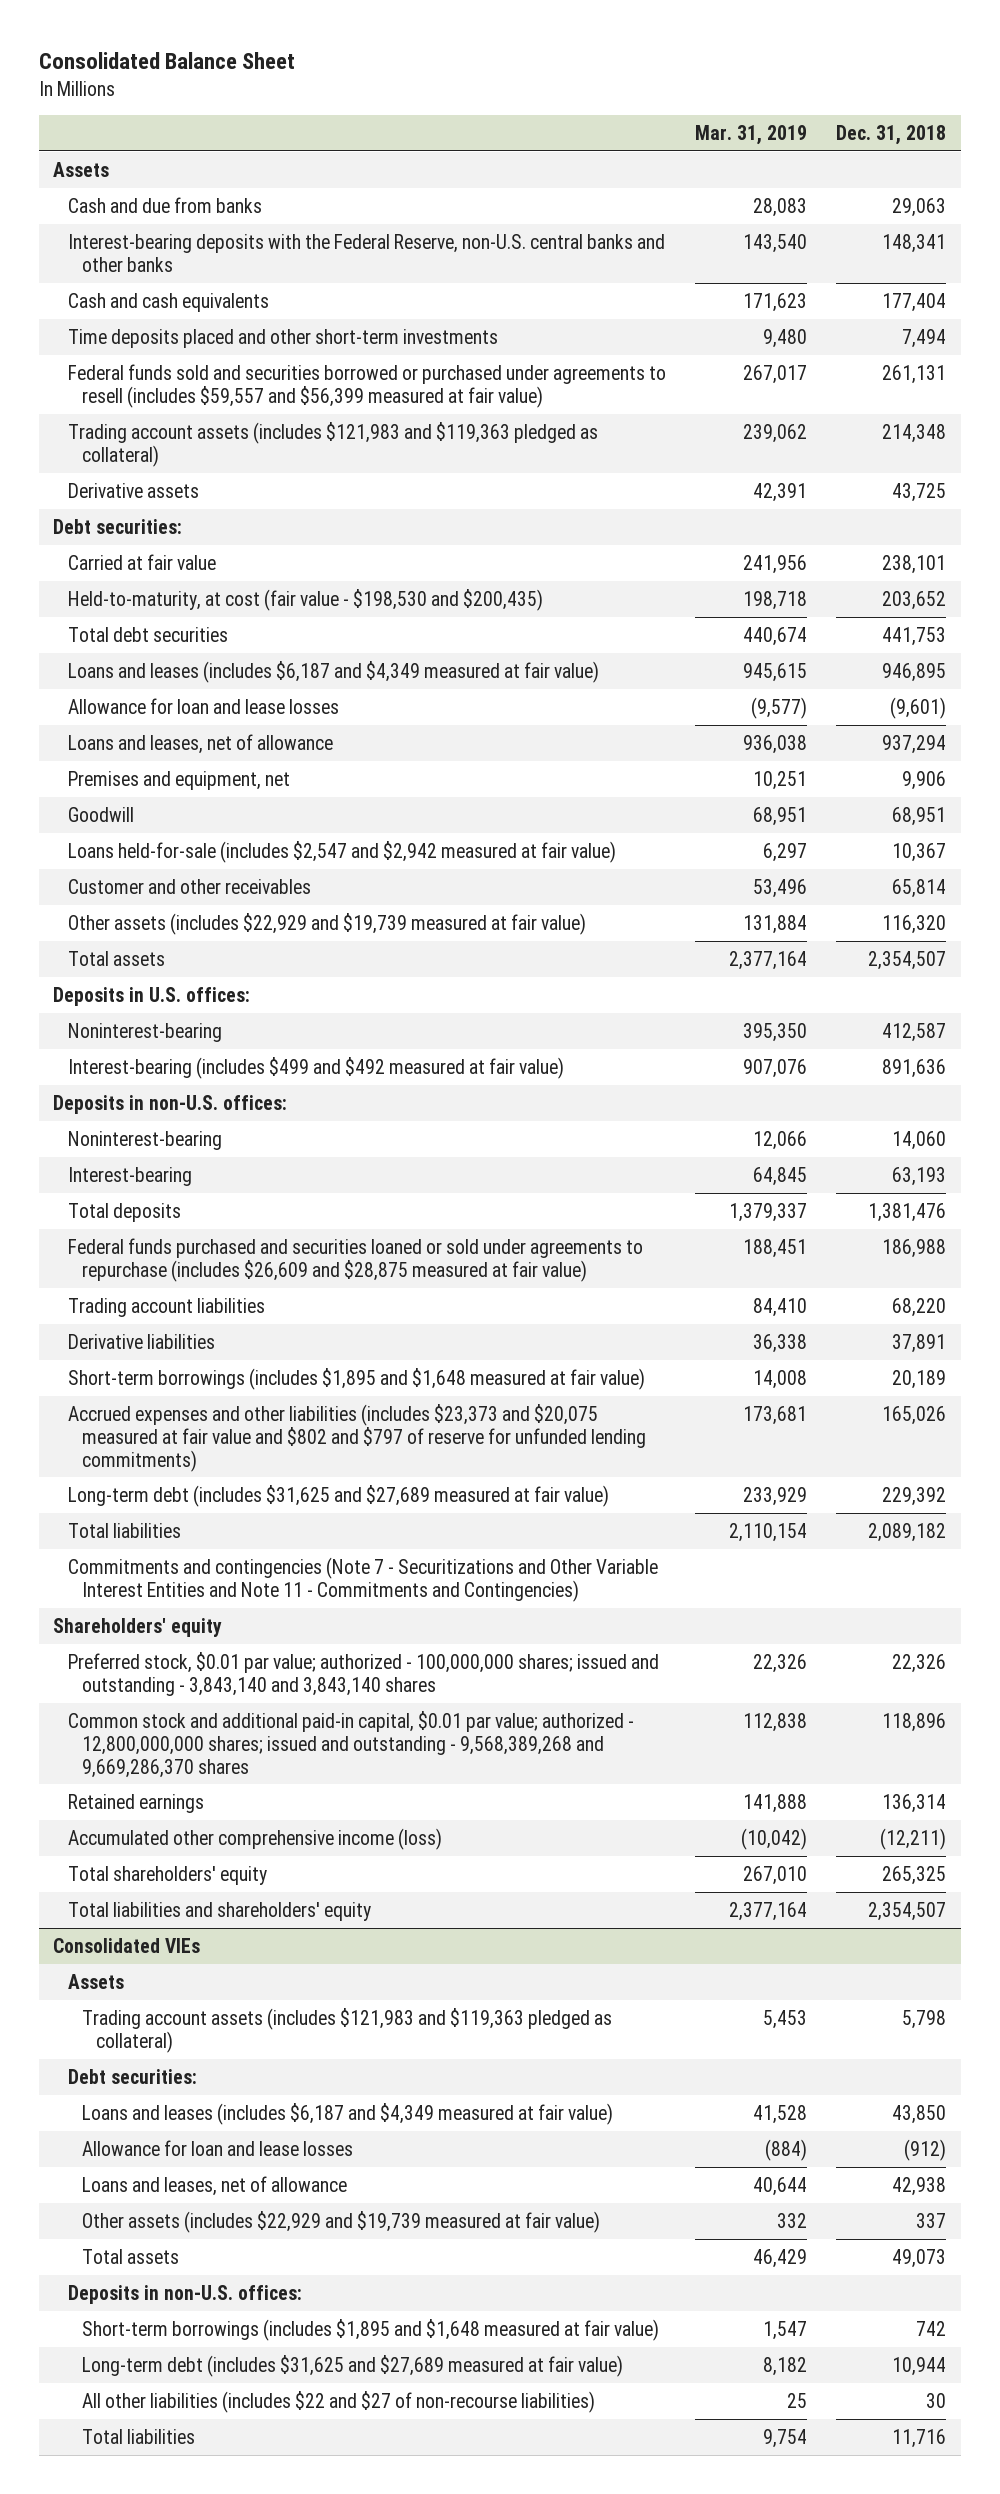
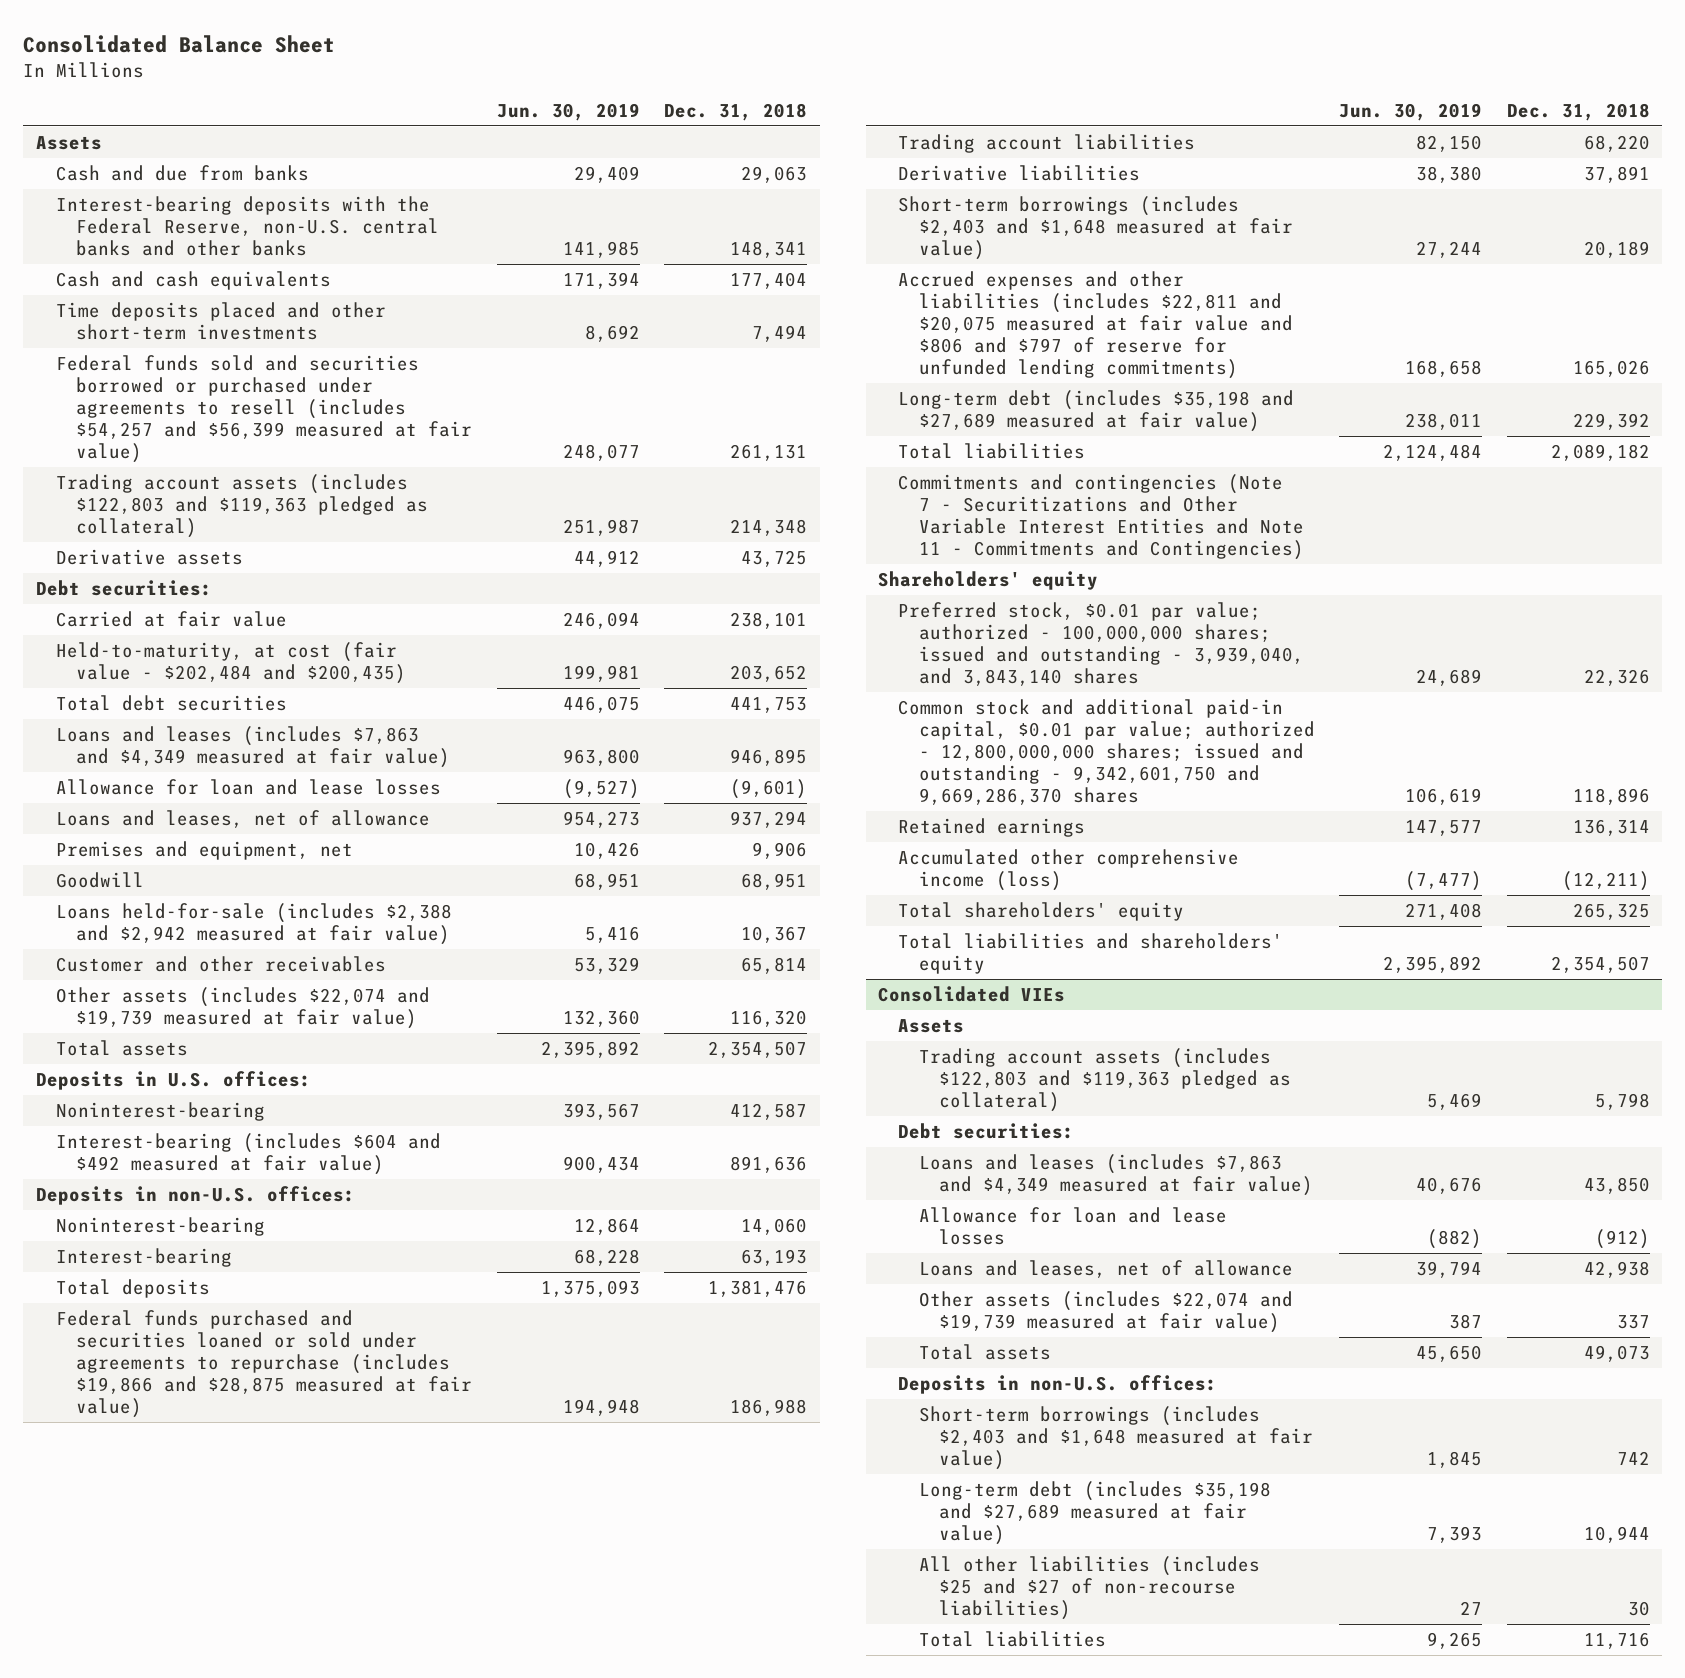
- | Mar. 31, 2019 | Dec. 31, 2018
+ | Jun. 30, 2019 | Dec. 31, 2018
- Federal funds sold and securities borrowed or purchased under agreements to resell (includes $59,557 and $56,399 measured at fair value) | 267,017 | 261,131
- Trading account assets (includes $121,983 and $119,363 pledged as collateral) | 239,062 | 214,348
+ Federal funds sold and securities borrowed or purchased under agreements to resell (includes $54,257 and $56,399 measured at fair value) | 248,077 | 261,131
+ Trading account assets (includes $122,803 and $119,363 pledged as collateral) | 251,987 | 214,348
- Held-to-maturity, at cost (fair value - $198,530 and $200,435) | 198,718 | 203,652
+ Held-to-maturity, at cost (fair value - $202,484 and $200,435) | 199,981 | 203,652
- Loans and leases (includes $6,187 and $4,349 measured at fair value) | 945,615 | 946,895
+ Loans and leases (includes $7,863 and $4,349 measured at fair value) | 963,800 | 946,895
- Loans held-for-sale (includes $2,547 and $2,942 measured at fair value) | 6,297 | 10,367
+ Loans held-for-sale (includes $2,388 and $2,942 measured at fair value) | 5,416 | 10,367
- Other assets (includes $22,929 and $19,739 measured at fair value) | 131,884 | 116,320
+ Other assets (includes $22,074 and $19,739 measured at fair value) | 132,360 | 116,320
- Interest-bearing (includes $499 and $492 measured at fair value) | 907,076 | 891,636
+ Interest-bearing (includes $604 and $492 measured at fair value) | 900,434 | 891,636
- Federal funds purchased and securities loaned or sold under agreements to repurchase (includes $26,609 and $28,875 measured at fair value) | 188,451 | 186,988
+ Federal funds purchased and securities loaned or sold under agreements to repurchase (includes $19,866 and $28,875 measured at fair value) | 194,948 | 186,988
- Short-term borrowings (includes $1,895 and $1,648 measured at fair value) | 14,008 | 20,189
- Accrued expenses and other liabilities (includes $23,373 and $20,075 measured at fair value and $802 and $797 of reserve for unfunded lending commitments) | 173,681 | 165,026
- Long-term debt (includes $31,625 and $27,689 measured at fair value) | 233,929 | 229,392
+ Short-term borrowings (includes $2,403 and $1,648 measured at fair value) | 27,244 | 20,189
+ Accrued expenses and other liabilities (includes $22,811 and $20,075 measured at fair value and $806 and $797 of reserve for unfunded lending commitments) | 168,658 | 165,026
+ Long-term debt (includes $35,198 and $27,689 measured at fair value) | 238,011 | 229,392
- Preferred stock, $0.01 par value; authorized - 100,000,000 shares; issued and outstanding - 3,843,140 and 3,843,140 shares | 22,326 | 22,326
- Common stock and additional paid-in capital, $0.01 par value; authorized - 12,800,000,000 shares; issued and outstanding - 9,568,389,268 and 9,669,286,370 shares | 112,838 | 118,896
+ Preferred stock, $0.01 par value; authorized - 100,000,000 shares; issued and outstanding - 3,939,040, and 3,843,140 shares | 24,689 | 22,326
+ Common stock and additional paid-in capital, $0.01 par value; authorized - 12,800,000,000 shares; issued and outstanding - 9,342,601,750 and 9,669,286,370 shares | 106,619 | 118,896
@ Consolidated VIEs
- Trading account assets (includes $121,983 and $119,363 pledged as collateral) | 5,453 | 5,798
+ Trading account assets (includes $122,803 and $119,363 pledged as collateral) | 5,469 | 5,798
- Loans and leases (includes $6,187 and $4,349 measured at fair value) | 41,528 | 43,850
+ Loans and leases (includes $7,863 and $4,349 measured at fair value) | 40,676 | 43,850
- Other assets (includes $22,929 and $19,739 measured at fair value) | 332 | 337
+ Other assets (includes $22,074 and $19,739 measured at fair value) | 387 | 337
- Short-term borrowings (includes $1,895 and $1,648 measured at fair value) | 1,547 | 742
- Long-term debt (includes $31,625 and $27,689 measured at fair value) | 8,182 | 10,944
- All other liabilities (includes $22 and $27 of non-recourse liabilities) | 25 | 30
+ Short-term borrowings (includes $2,403 and $1,648 measured at fair value) | 1,845 | 742
+ Long-term debt (includes $35,198 and $27,689 measured at fair value) | 7,393 | 10,944
+ All other liabilities (includes $25 and $27 of non-recourse liabilities) | 27 | 30

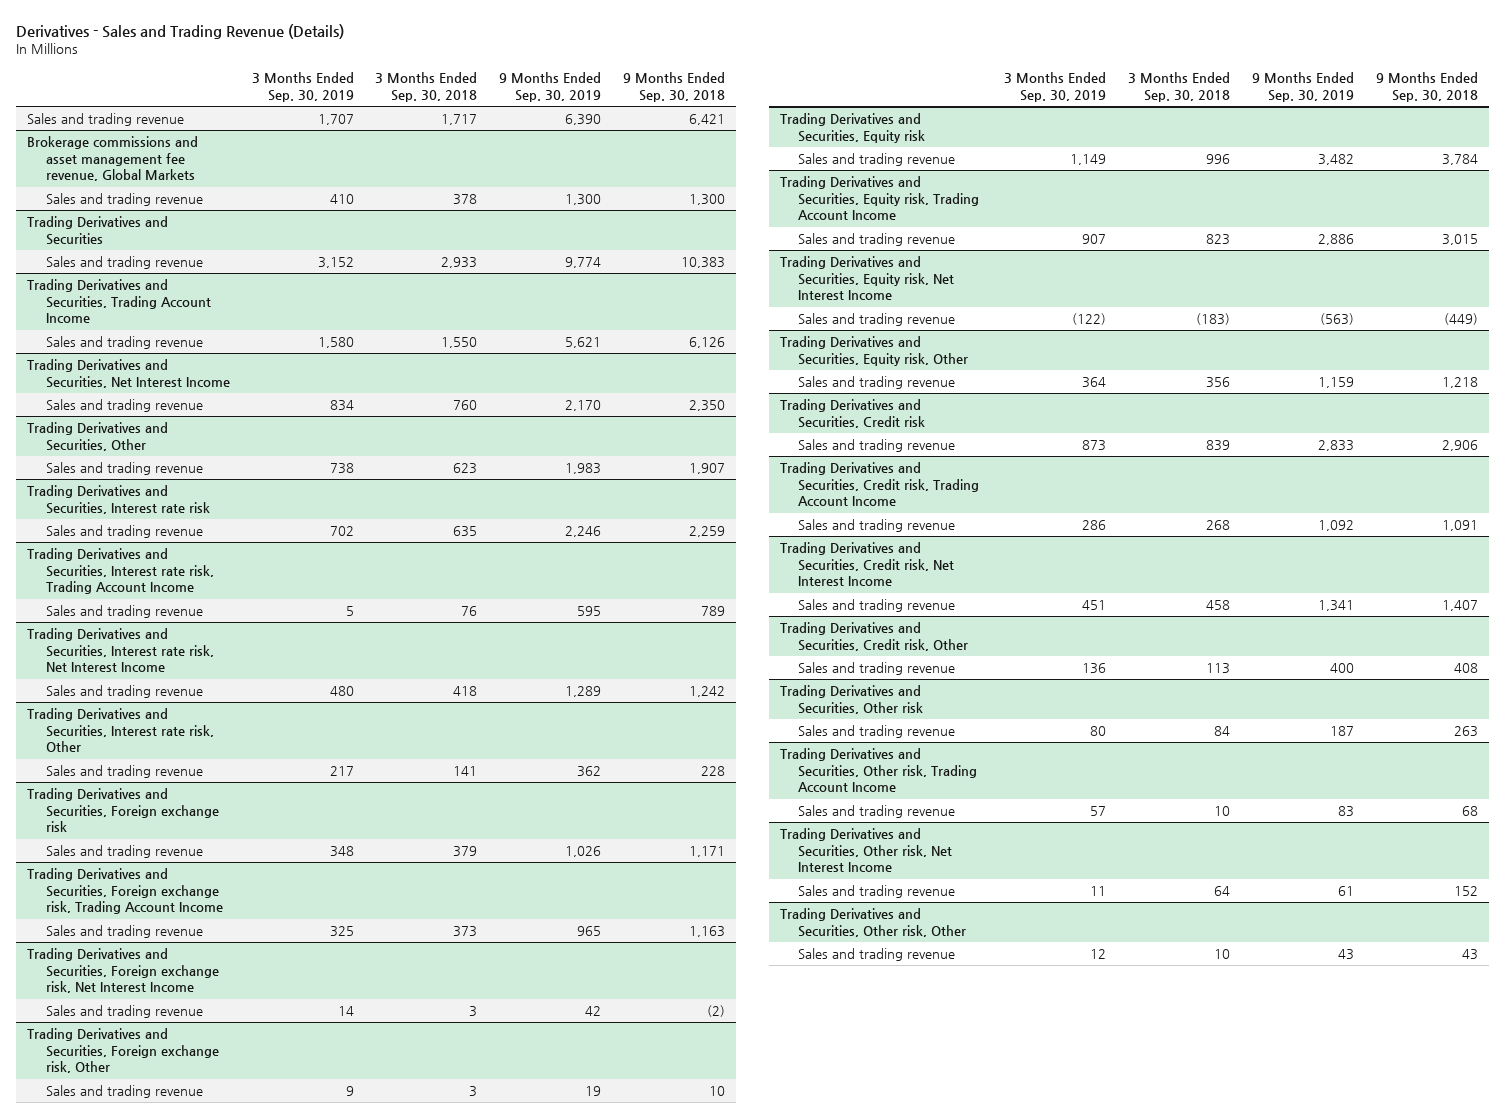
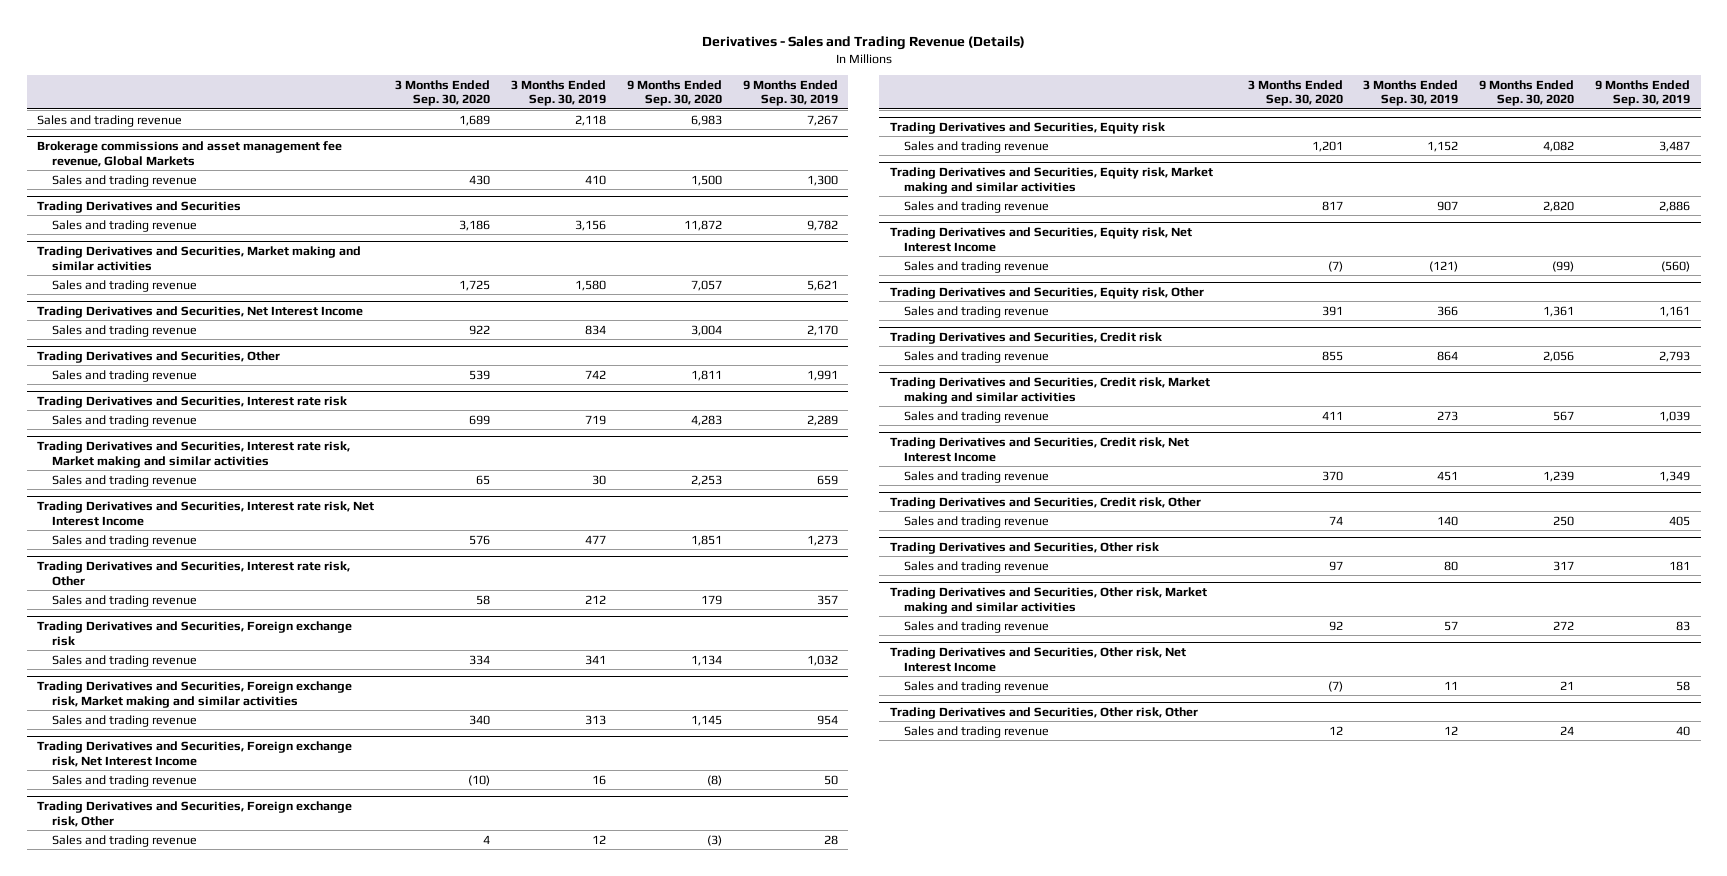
- | 3 Months Ended Sep. 30, 2019 | 3 Months Ended Sep. 30, 2018 | 9 Months Ended Sep. 30, 2019 | 9 Months Ended Sep. 30, 2018
+ | 3 Months Ended Sep. 30, 2020 | 3 Months Ended Sep. 30, 2019 | 9 Months Ended Sep. 30, 2020 | 9 Months Ended Sep. 30, 2019
- Sales and trading revenue | 1,707 | 1,717 | 6,390 | 6,421
+ Sales and trading revenue | 1,689 | 2,118 | 6,983 | 7,267
@ Trading Derivatives and Securities
- Sales and trading revenue | 3,152 | 2,933 | 9,774 | 10,383
- Trading Derivatives and Securities, Trading Account Income
@ Trading Derivatives and Securities
+ Sales and trading revenue | 3,186 | 3,156 | 11,872 | 9,782
+ Trading Derivatives and Securities, Market making and similar activities
@ Trading Derivatives and Securities, Other
- Sales and trading revenue | 738 | 623 | 1,983 | 1,907
+ Sales and trading revenue | 539 | 742 | 1,811 | 1,991
@ Trading Derivatives and Securities, Interest rate risk
- Sales and trading revenue | 702 | 635 | 2,246 | 2,259
- Trading Derivatives and Securities, Interest rate risk, Trading Account Income
- Sales and trading revenue | 5 | 76 | 595 | 789
@ Trading Derivatives and Securities, Interest rate risk
+ Sales and trading revenue | 699 | 719 | 4,283 | 2,289
+ Trading Derivatives and Securities, Interest rate risk, Market making and similar activities
+ Sales and trading revenue | 65 | 30 | 2,253 | 659
@ Trading Derivatives and Securities, Interest rate risk, Net Interest Income
- Sales and trading revenue | 480 | 418 | 1,289 | 1,242
+ Sales and trading revenue | 576 | 477 | 1,851 | 1,273
@ Trading Derivatives and Securities, Interest rate risk, Other
- Sales and trading revenue | 217 | 141 | 362 | 228
+ Sales and trading revenue | 58 | 212 | 179 | 357
@ Trading Derivatives and Securities, Foreign exchange risk
- Sales and trading revenue | 348 | 379 | 1,026 | 1,171
- Trading Derivatives and Securities, Foreign exchange risk, Trading Account Income
- Sales and trading revenue | 325 | 373 | 965 | 1,163
@ Trading Derivatives and Securities, Foreign exchange risk
+ Sales and trading revenue | 334 | 341 | 1,134 | 1,032
+ Trading Derivatives and Securities, Foreign exchange risk, Market making and similar activities
+ Sales and trading revenue | 340 | 313 | 1,145 | 954
@ Trading Derivatives and Securities, Foreign exchange risk, Net Interest Income
- Sales and trading revenue | 14 | 3 | 42 | (2)
+ Sales and trading revenue | (10) | 16 | (8) | 50
@ Trading Derivatives and Securities, Foreign exchange risk, Other
- Sales and trading revenue | 9 | 3 | 19 | 10
+ Sales and trading revenue | 4 | 12 | (3) | 28
@ Trading Derivatives and Securities, Equity risk
- Sales and trading revenue | 1,149 | 996 | 3,482 | 3,784
- Trading Derivatives and Securities, Equity risk, Trading Account Income
@ Trading Derivatives and Securities, Equity risk
+ Sales and trading revenue | 1,201 | 1,152 | 4,082 | 3,487
+ Trading Derivatives and Securities, Equity risk, Market making and similar activities
@ Trading Derivatives and Securities, Equity risk, Net Interest Income
- Sales and trading revenue | (122) | (183) | (563) | (449)
+ Sales and trading revenue | (7) | (121) | (99) | (560)
@ Trading Derivatives and Securities, Equity risk, Other
- Sales and trading revenue | 364 | 356 | 1,159 | 1,218
+ Sales and trading revenue | 391 | 366 | 1,361 | 1,161
@ Trading Derivatives and Securities, Credit risk
- Sales and trading revenue | 873 | 839 | 2,833 | 2,906
- Trading Derivatives and Securities, Credit risk, Trading Account Income
- Sales and trading revenue | 286 | 268 | 1,092 | 1,091
@ Trading Derivatives and Securities, Credit risk
+ Sales and trading revenue | 855 | 864 | 2,056 | 2,793
+ Trading Derivatives and Securities, Credit risk, Market making and similar activities
+ Sales and trading revenue | 411 | 273 | 567 | 1,039
@ Trading Derivatives and Securities, Credit risk, Net Interest Income
- Sales and trading revenue | 451 | 458 | 1,341 | 1,407
+ Sales and trading revenue | 370 | 451 | 1,239 | 1,349
@ Trading Derivatives and Securities, Credit risk, Other
- Sales and trading revenue | 136 | 113 | 400 | 408
+ Sales and trading revenue | 74 | 140 | 250 | 405
@ Trading Derivatives and Securities, Other risk
- Sales and trading revenue | 80 | 84 | 187 | 263
- Trading Derivatives and Securities, Other risk, Trading Account Income
@ Trading Derivatives and Securities, Other risk
+ Sales and trading revenue | 97 | 80 | 317 | 181
+ Trading Derivatives and Securities, Other risk, Market making and similar activities
@ Trading Derivatives and Securities, Other risk, Net Interest Income
- Sales and trading revenue | 11 | 64 | 61 | 152
+ Sales and trading revenue | (7) | 11 | 21 | 58
@ Trading Derivatives and Securities, Other risk, Other
- Sales and trading revenue | 12 | 10 | 43 | 43
+ Sales and trading revenue | 12 | 12 | 24 | 40

